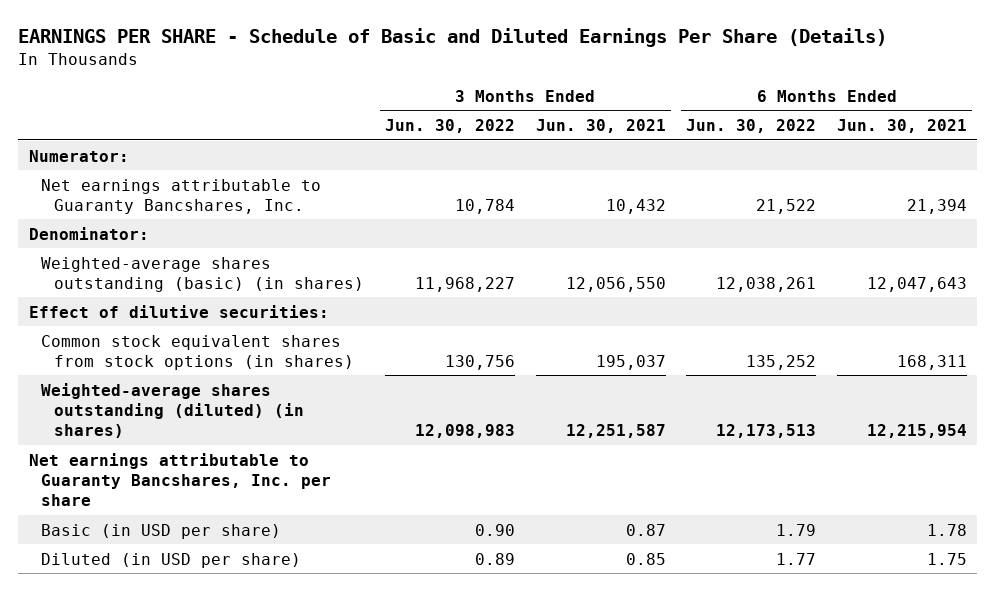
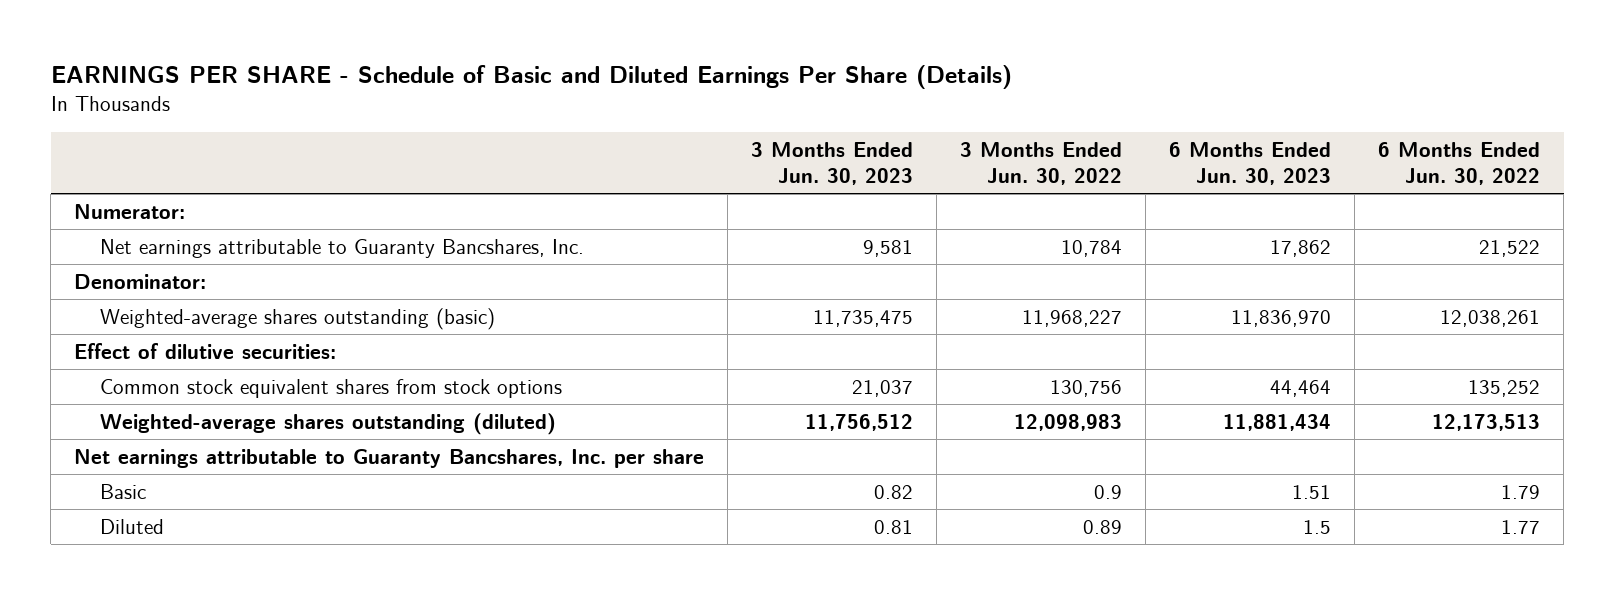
- | 3 Months Ended Jun. 30, 2022 | 3 Months Ended Jun. 30, 2021 | 6 Months Ended Jun. 30, 2022 | 6 Months Ended Jun. 30, 2021
+ | 3 Months Ended Jun. 30, 2023 | 3 Months Ended Jun. 30, 2022 | 6 Months Ended Jun. 30, 2023 | 6 Months Ended Jun. 30, 2022
- Weighted-average shares outstanding (basic) (in shares) | 11,968,227 | 12,056,550 | 12,038,261 | 12,047,643
+ Weighted-average shares outstanding (basic) | 11,735,475 | 11,968,227 | 11,836,970 | 12,038,261
- Common stock equivalent shares from stock options (in shares) | 130,756 | 195,037 | 135,252 | 168,311
- Weighted-average shares outstanding (diluted) (in shares) | 12,098,983 | 12,251,587 | 12,173,513 | 12,215,954
+ Common stock equivalent shares from stock options | 21,037 | 130,756 | 44,464 | 135,252
+ Weighted-average shares outstanding (diluted) | 11,756,512 | 12,098,983 | 11,881,434 | 12,173,513
- Basic (in USD per share) | 0.90 | 0.87 | 1.79 | 1.78
- Diluted (in USD per share) | 0.89 | 0.85 | 1.77 | 1.75
+ Basic | 0.82 | 0.9 | 1.51 | 1.79
+ Diluted | 0.81 | 0.89 | 1.5 | 1.77

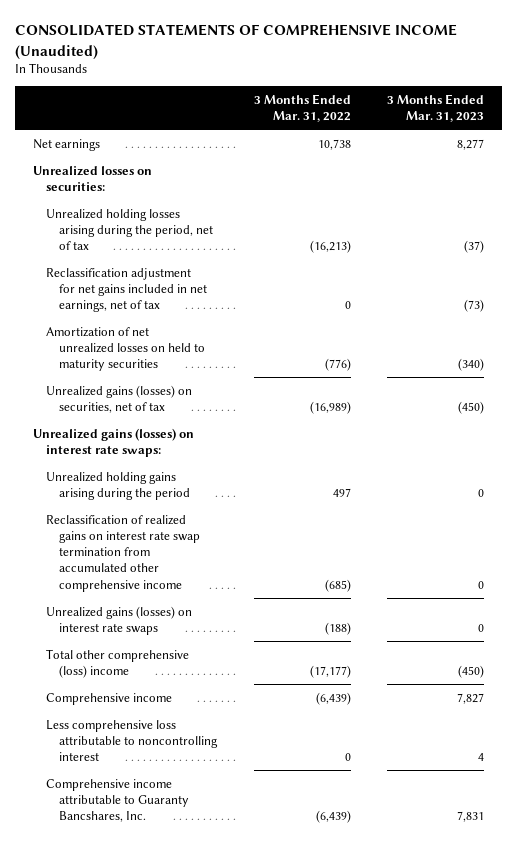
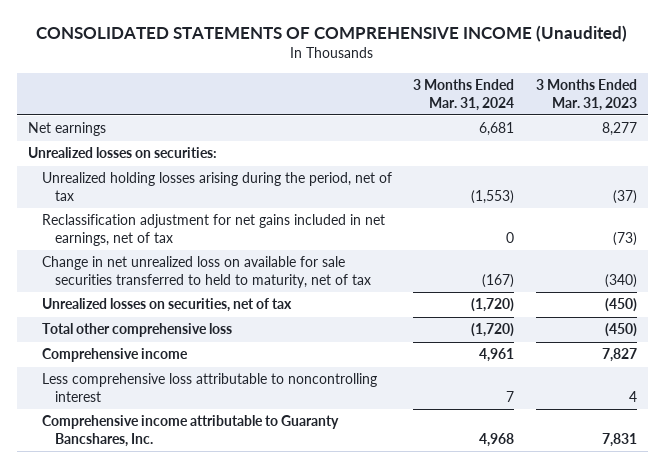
- | 3 Months Ended Mar. 31, 2022 | 3 Months Ended Mar. 31, 2023
+ | 3 Months Ended Mar. 31, 2024 | 3 Months Ended Mar. 31, 2023
- Amortization of net unrealized losses on held to maturity securities | (776) | (340)
- Unrealized gains (losses) on securities, net of tax | (16,989) | (450)
- Unrealized gains (losses) on interest rate swaps:
- Unrealized holding gains arising during the period | 497 | 0
- Reclassification of realized gains on interest rate swap termination from accumulated other comprehensive income | (685) | 0
- Unrealized gains (losses) on interest rate swaps | (188) | 0
- Total other comprehensive (loss) income | (17,177) | (450)
+ Change in net unrealized loss on available for sale securities transferred to held to maturity, net of tax | (167) | (340)
+ Unrealized losses on securities, net of tax | (1,720) | (450)
+ Total other comprehensive loss | (1,720) | (450)

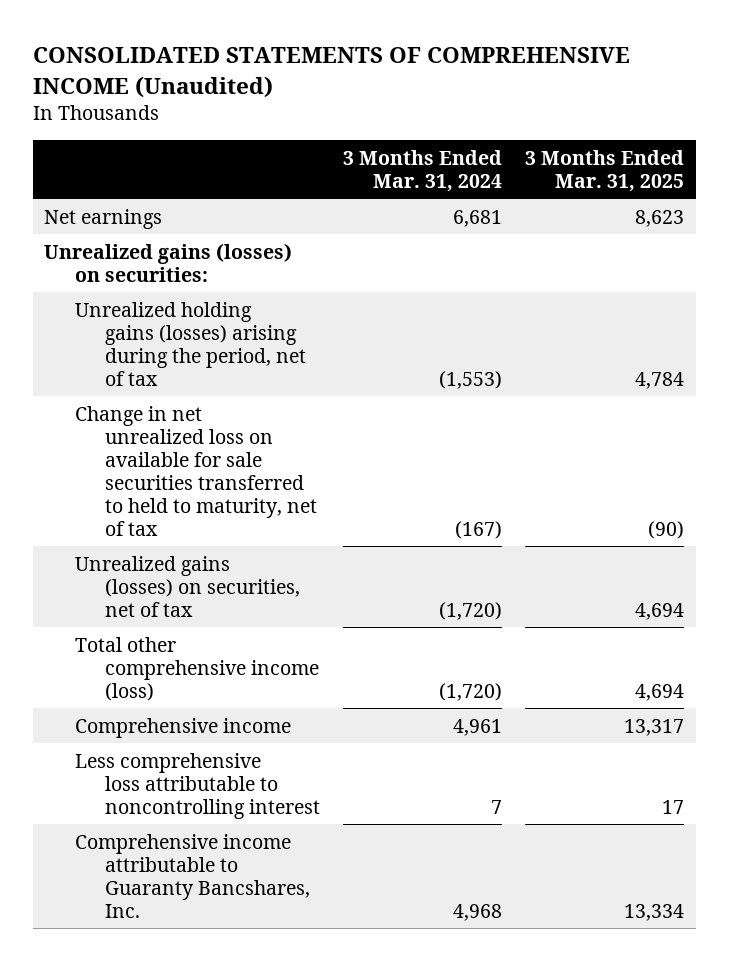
- | 3 Months Ended Mar. 31, 2024 | 3 Months Ended Mar. 31, 2023
+ | 3 Months Ended Mar. 31, 2024 | 3 Months Ended Mar. 31, 2025
- Unrealized losses on securities:
- Unrealized holding losses arising during the period, net of tax | (1,553) | (37)
- Reclassification adjustment for net gains included in net earnings, net of tax | 0 | (73)
+ Unrealized gains (losses) on securities:
+ Unrealized holding gains (losses) arising during the period, net of tax | (1,553) | 4,784
- Unrealized losses on securities, net of tax | (1,720) | (450)
- Total other comprehensive loss | (1,720) | (450)
+ Unrealized gains (losses) on securities, net of tax | (1,720) | 4,694
+ Total other comprehensive income (loss) | (1,720) | 4,694

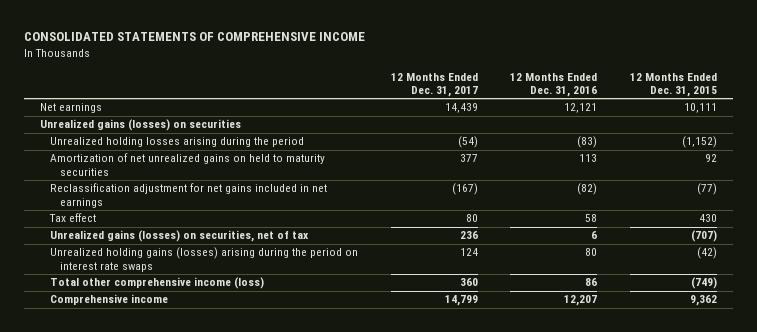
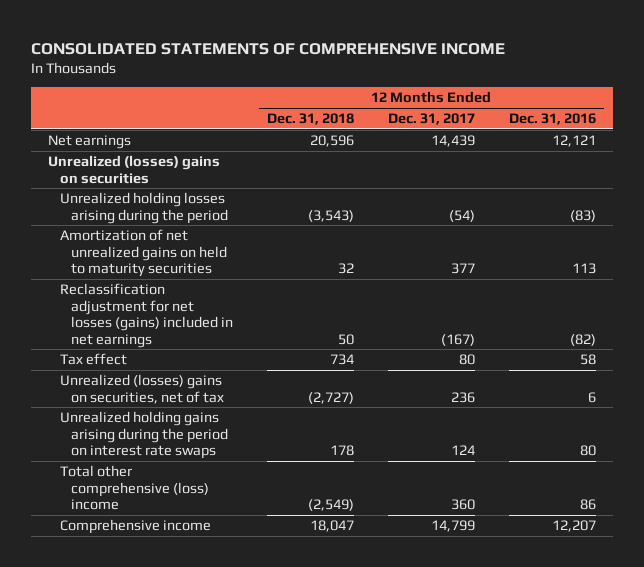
- | 12 Months Ended Dec. 31, 2017 | 12 Months Ended Dec. 31, 2016 | 12 Months Ended Dec. 31, 2015
+ | 12 Months Ended Dec. 31, 2018 | 12 Months Ended Dec. 31, 2017 | 12 Months Ended Dec. 31, 2016
- Unrealized gains (losses) on securities
+ Unrealized (losses) gains on securities
- Reclassification adjustment for net gains included in net earnings | (167) | (82) | (77)
+ Reclassification adjustment for net losses (gains) included in net earnings | 50 | (167) | (82)
- Unrealized gains (losses) on securities, net of tax | 236 | 6 | (707)
- Unrealized holding gains (losses) arising during the period on interest rate swaps | 124 | 80 | (42)
- Total other comprehensive income (loss) | 360 | 86 | (749)
+ Unrealized (losses) gains on securities, net of tax | (2,727) | 236 | 6
+ Unrealized holding gains arising during the period on interest rate swaps | 178 | 124 | 80
+ Total other comprehensive (loss) income | (2,549) | 360 | 86

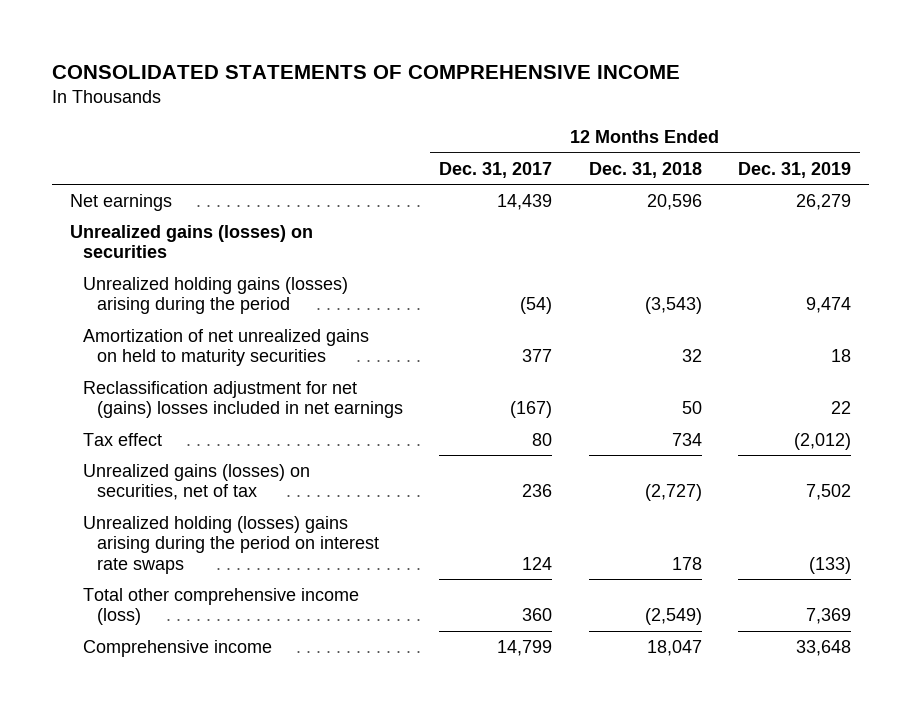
- | 12 Months Ended Dec. 31, 2018 | 12 Months Ended Dec. 31, 2017 | 12 Months Ended Dec. 31, 2016
+ | 12 Months Ended Dec. 31, 2017 | 12 Months Ended Dec. 31, 2018 | 12 Months Ended Dec. 31, 2019
- Unrealized (losses) gains on securities
- Unrealized holding losses arising during the period | (3,543) | (54) | (83)
+ Unrealized gains (losses) on securities
+ Unrealized holding gains (losses) arising during the period | (54) | (3,543) | 9,474
- Reclassification adjustment for net losses (gains) included in net earnings | 50 | (167) | (82)
+ Reclassification adjustment for net (gains) losses included in net earnings | (167) | 50 | 22
- Unrealized (losses) gains on securities, net of tax | (2,727) | 236 | 6
- Unrealized holding gains arising during the period on interest rate swaps | 178 | 124 | 80
- Total other comprehensive (loss) income | (2,549) | 360 | 86
+ Unrealized gains (losses) on securities, net of tax | 236 | (2,727) | 7,502
+ Unrealized holding (losses) gains arising during the period on interest rate swaps | 124 | 178 | (133)
+ Total other comprehensive income (loss) | 360 | (2,549) | 7,369

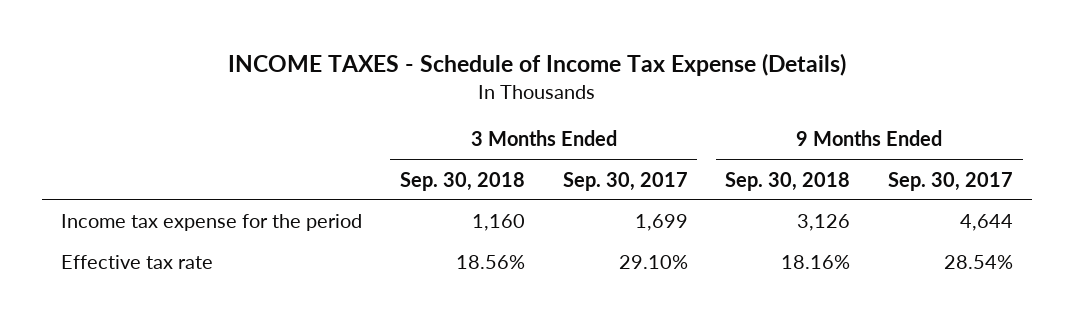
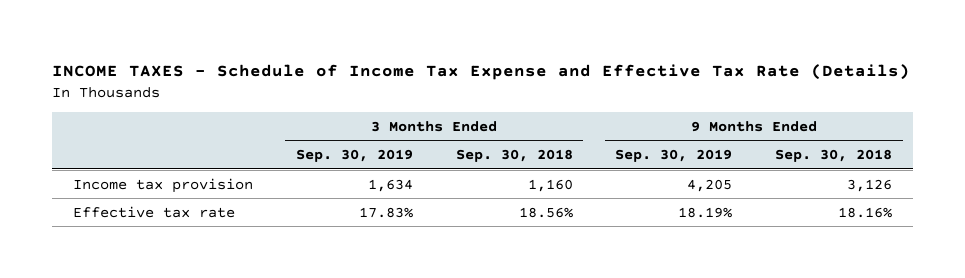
- INCOME TAXES - Schedule of Income Tax Expense (Details)
+ INCOME TAXES - Schedule of Income Tax Expense and Effective Tax Rate (Details)
- | 3 Months Ended Sep. 30, 2018 | 3 Months Ended Sep. 30, 2017 | 9 Months Ended Sep. 30, 2018 | 9 Months Ended Sep. 30, 2017
+ | 3 Months Ended Sep. 30, 2019 | 3 Months Ended Sep. 30, 2018 | 9 Months Ended Sep. 30, 2019 | 9 Months Ended Sep. 30, 2018
- Income tax expense for the period | 1,160 | 1,699 | 3,126 | 4,644
+ Income tax provision | 1,634 | 1,160 | 4,205 | 3,126

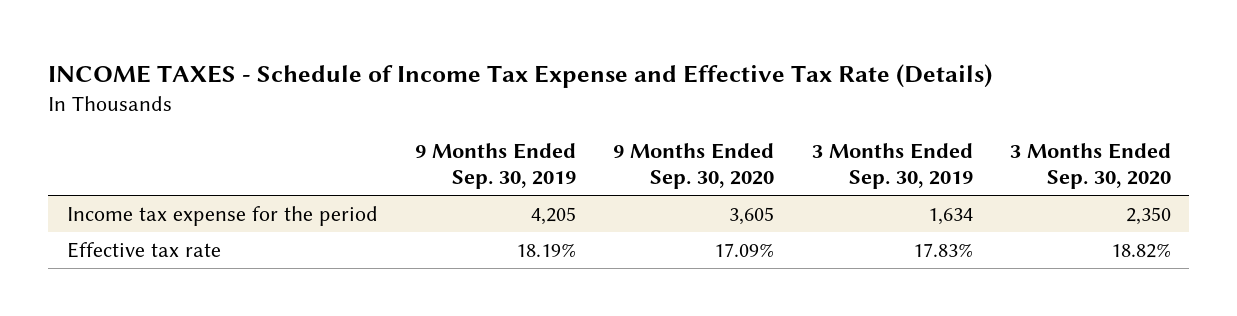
- | 3 Months Ended Sep. 30, 2019 | 3 Months Ended Sep. 30, 2018 | 9 Months Ended Sep. 30, 2019 | 9 Months Ended Sep. 30, 2018
+ | 9 Months Ended Sep. 30, 2019 | 9 Months Ended Sep. 30, 2020 | 3 Months Ended Sep. 30, 2019 | 3 Months Ended Sep. 30, 2020
- Income tax provision | 1,634 | 1,160 | 4,205 | 3,126
+ Income tax expense for the period | 4,205 | 3,605 | 1,634 | 2,350

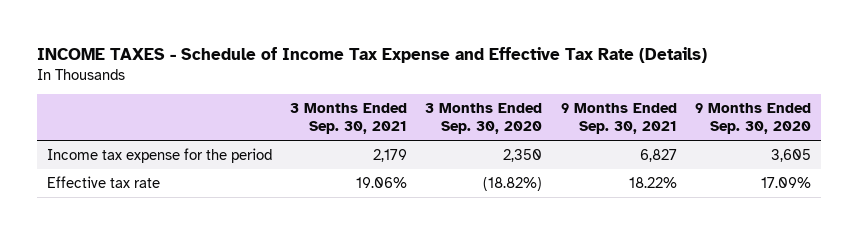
- | 9 Months Ended Sep. 30, 2019 | 9 Months Ended Sep. 30, 2020 | 3 Months Ended Sep. 30, 2019 | 3 Months Ended Sep. 30, 2020
+ | 3 Months Ended Sep. 30, 2021 | 3 Months Ended Sep. 30, 2020 | 9 Months Ended Sep. 30, 2021 | 9 Months Ended Sep. 30, 2020
- Effective tax rate | 18.19% | 17.09% | 17.83% | 18.82%
+ Effective tax rate | 19.06% | (18.82%) | 18.22% | 17.09%

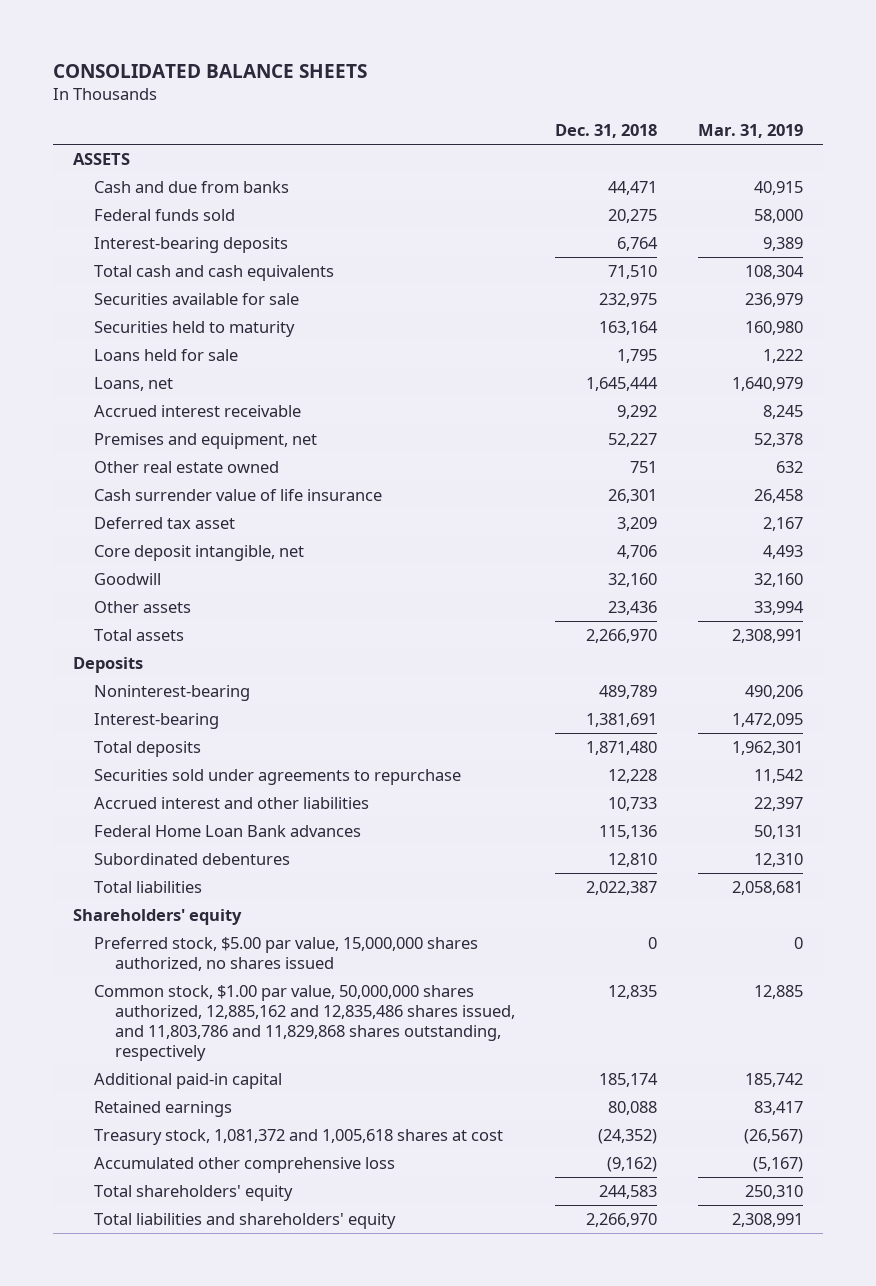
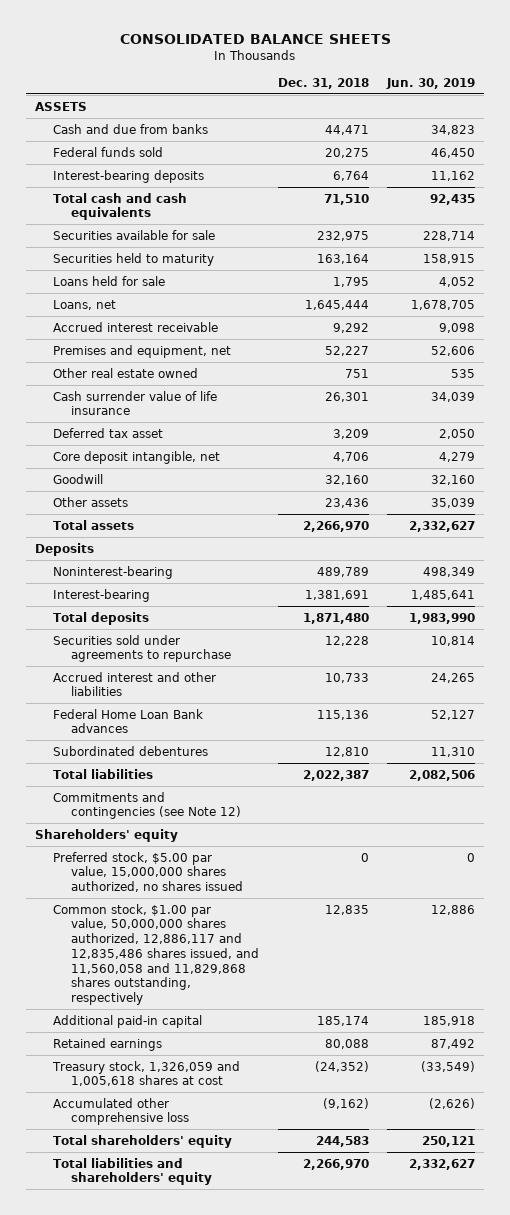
- | Dec. 31, 2018 | Mar. 31, 2019
+ | Dec. 31, 2018 | Jun. 30, 2019
+ Commitments and contingencies (see Note 12)
- Common stock, $1.00 par value, 50,000,000 shares authorized, 12,885,162 and 12,835,486 shares issued, and 11,803,786 and 11,829,868 shares outstanding, respectively | 12,835 | 12,885
+ Common stock, $1.00 par value, 50,000,000 shares authorized, 12,886,117 and 12,835,486 shares issued, and 11,560,058 and 11,829,868 shares outstanding, respectively | 12,835 | 12,886
- Treasury stock, 1,081,372 and 1,005,618 shares at cost | (24,352) | (26,567)
+ Treasury stock, 1,326,059 and 1,005,618 shares at cost | (24,352) | (33,549)

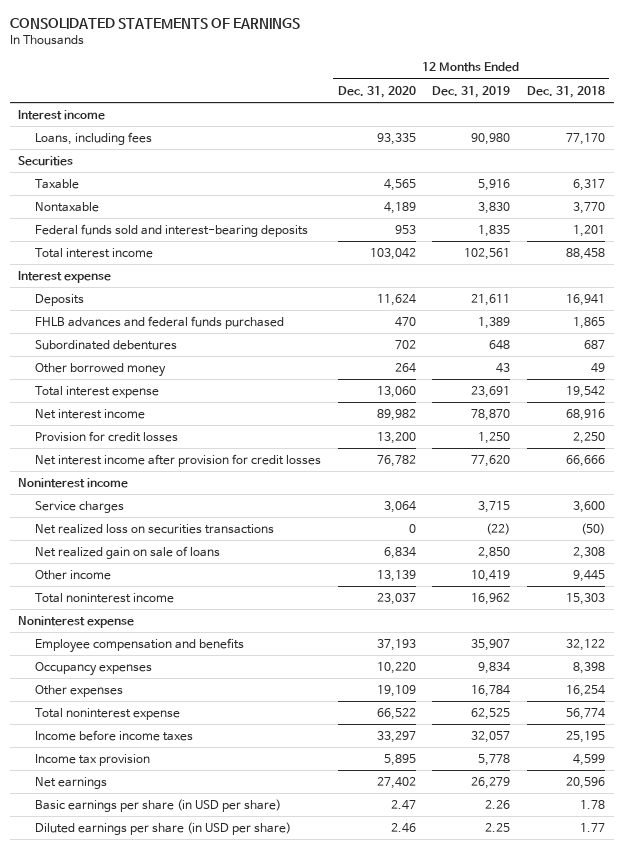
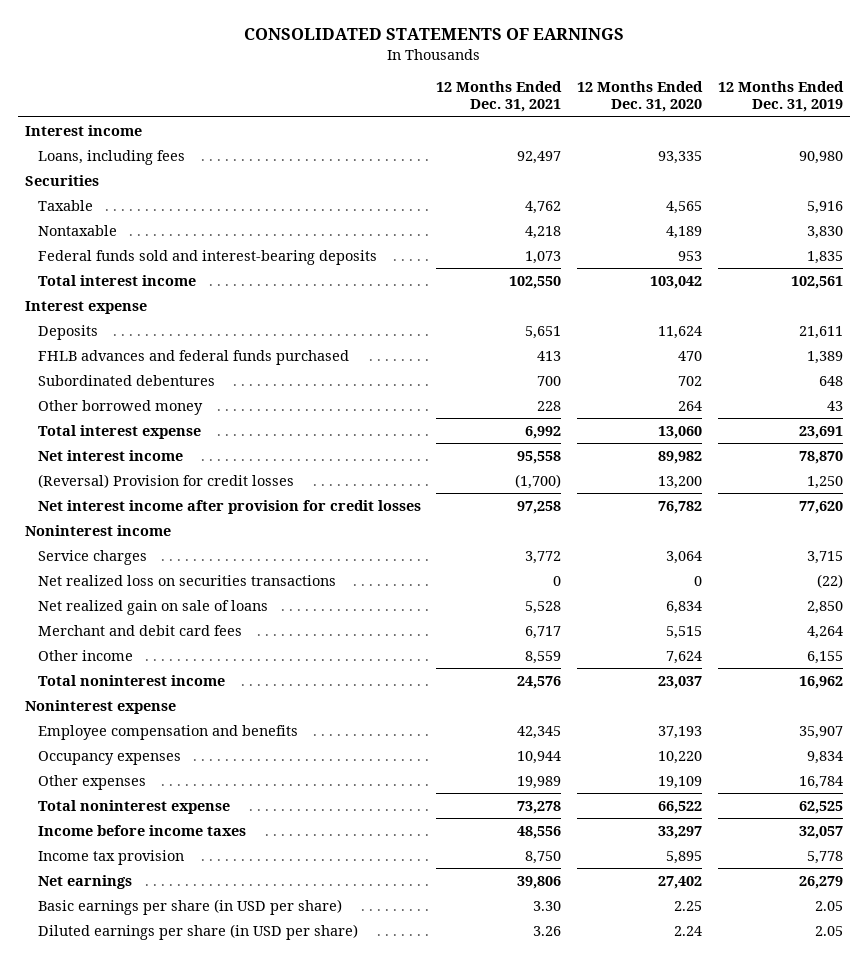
- | 12 Months Ended Dec. 31, 2020 | 12 Months Ended Dec. 31, 2019 | 12 Months Ended Dec. 31, 2018
+ | 12 Months Ended Dec. 31, 2021 | 12 Months Ended Dec. 31, 2020 | 12 Months Ended Dec. 31, 2019
- Provision for credit losses | 13,200 | 1,250 | 2,250
+ (Reversal) Provision for credit losses | (1,700) | 13,200 | 1,250
- Other income | 13,139 | 10,419 | 9,445
+ Merchant and debit card fees | 6,717 | 5,515 | 4,264
+ Other income | 8,559 | 7,624 | 6,155
- Basic earnings per share (in USD per share) | 2.47 | 2.26 | 1.78
- Diluted earnings per share (in USD per share) | 2.46 | 2.25 | 1.77
+ Basic earnings per share (in USD per share) | 3.30 | 2.25 | 2.05
+ Diluted earnings per share (in USD per share) | 3.26 | 2.24 | 2.05

